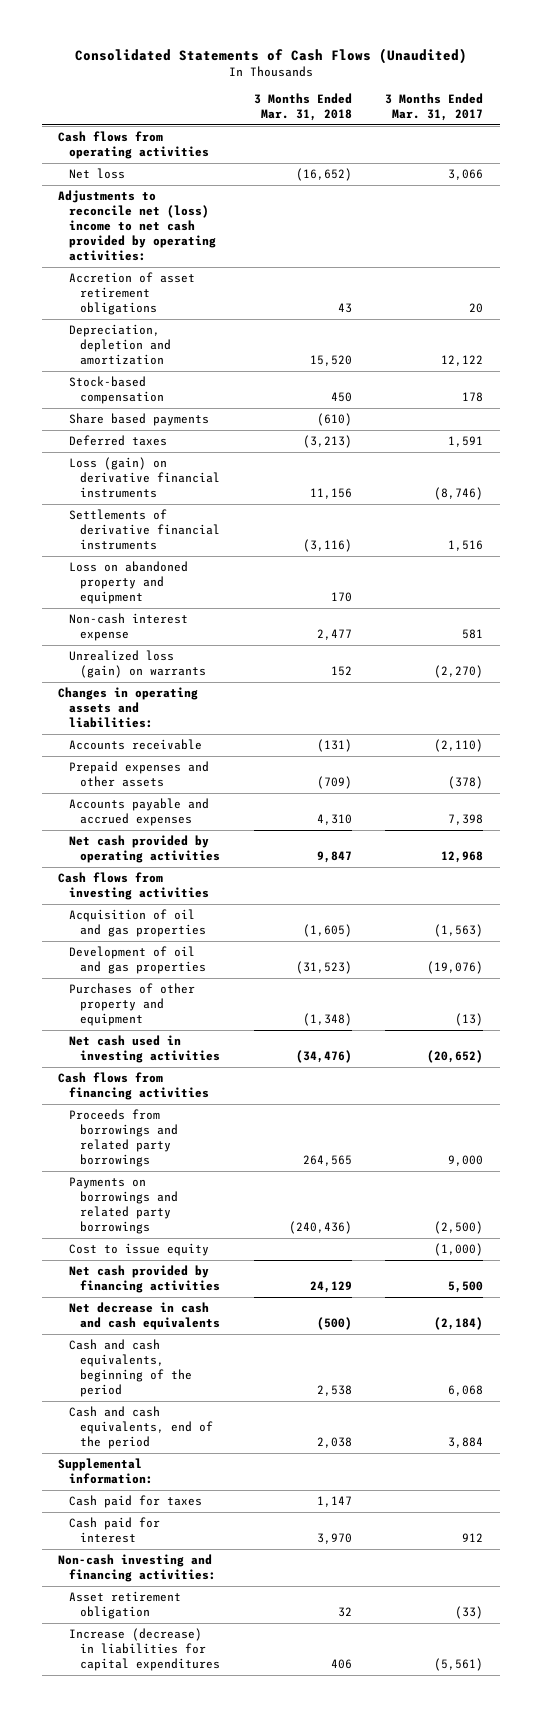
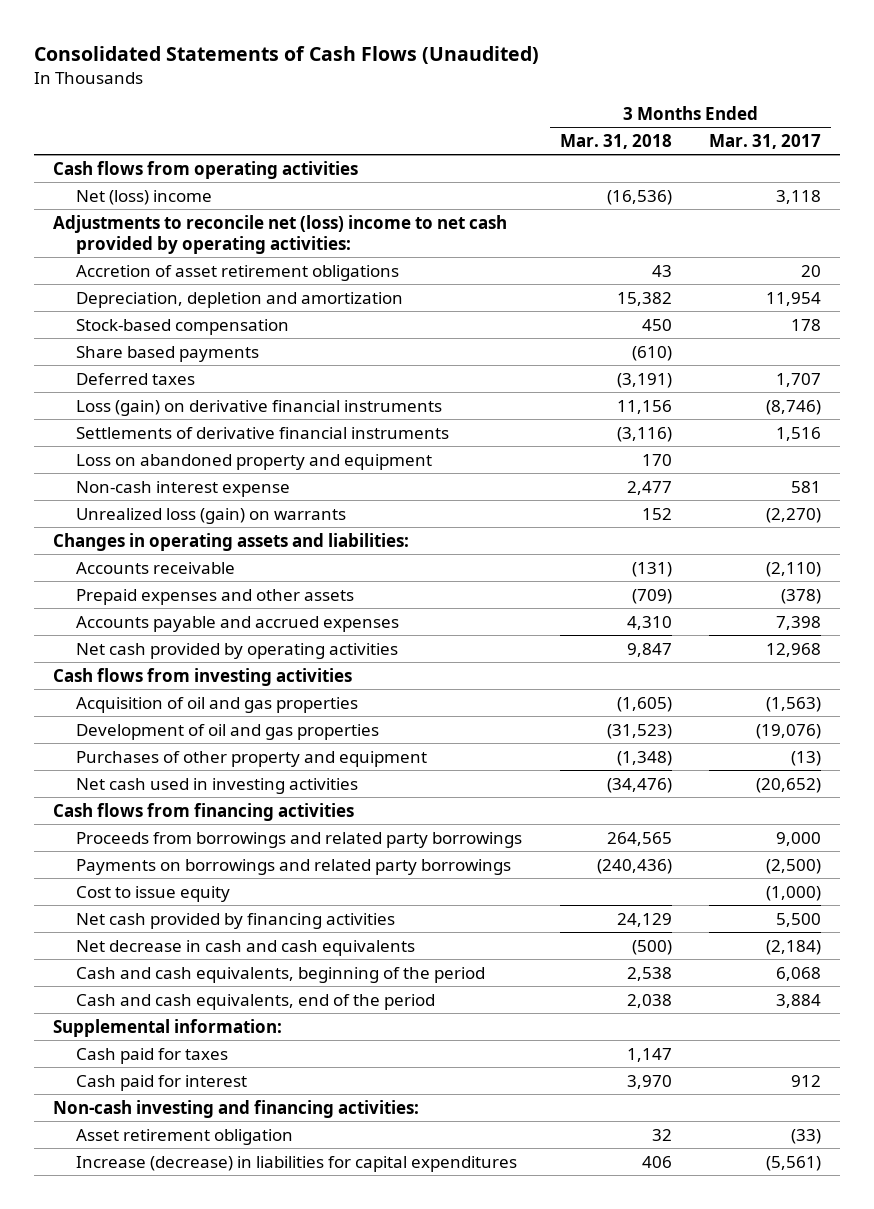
- Net loss | (16,652) | 3,066
+ Net (loss) income | (16,536) | 3,118
- Depreciation, depletion and amortization | 15,520 | 12,122
+ Depreciation, depletion and amortization | 15,382 | 11,954
- Deferred taxes | (3,213) | 1,591
+ Deferred taxes | (3,191) | 1,707

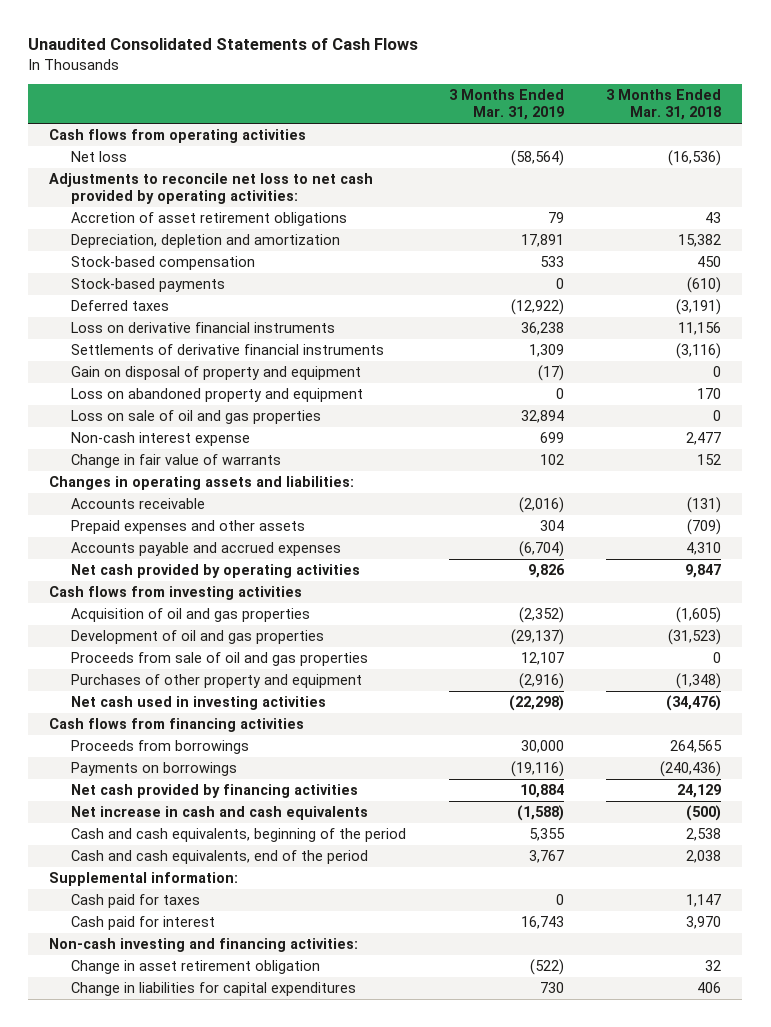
- Consolidated Statements of Cash Flows (Unaudited)
+ Unaudited Consolidated Statements of Cash Flows
- | 3 Months Ended Mar. 31, 2018 | 3 Months Ended Mar. 31, 2017
+ | 3 Months Ended Mar. 31, 2019 | 3 Months Ended Mar. 31, 2018
- Net (loss) income | (16,536) | 3,118
- Adjustments to reconcile net (loss) income to net cash provided by operating activities:
+ Net loss | (58,564) | (16,536)
+ Adjustments to reconcile net loss to net cash provided by operating activities:
- Share based payments | (610) |
+ Stock-based payments | 0 | (610)
- Loss (gain) on derivative financial instruments | 11,156 | (8,746)
+ Loss on derivative financial instruments | 36,238 | 11,156
+ Gain on disposal of property and equipment | (17) | 0
+ Loss on sale of oil and gas properties | 32,894 | 0
- Unrealized loss (gain) on warrants | 152 | (2,270)
+ Change in fair value of warrants | 102 | 152
+ Proceeds from sale of oil and gas properties | 12,107 | 0
- Proceeds from borrowings and related party borrowings | 264,565 | 9,000
- Payments on borrowings and related party borrowings | (240,436) | (2,500)
- Cost to issue equity | | (1,000)
+ Proceeds from borrowings | 30,000 | 264,565
+ Payments on borrowings | (19,116) | (240,436)
- Net decrease in cash and cash equivalents | (500) | (2,184)
+ Net increase in cash and cash equivalents | (1,588) | (500)
- Asset retirement obligation | 32 | (33)
- Increase (decrease) in liabilities for capital expenditures | 406 | (5,561)
+ Change in asset retirement obligation | (522) | 32
+ Change in liabilities for capital expenditures | 730 | 406

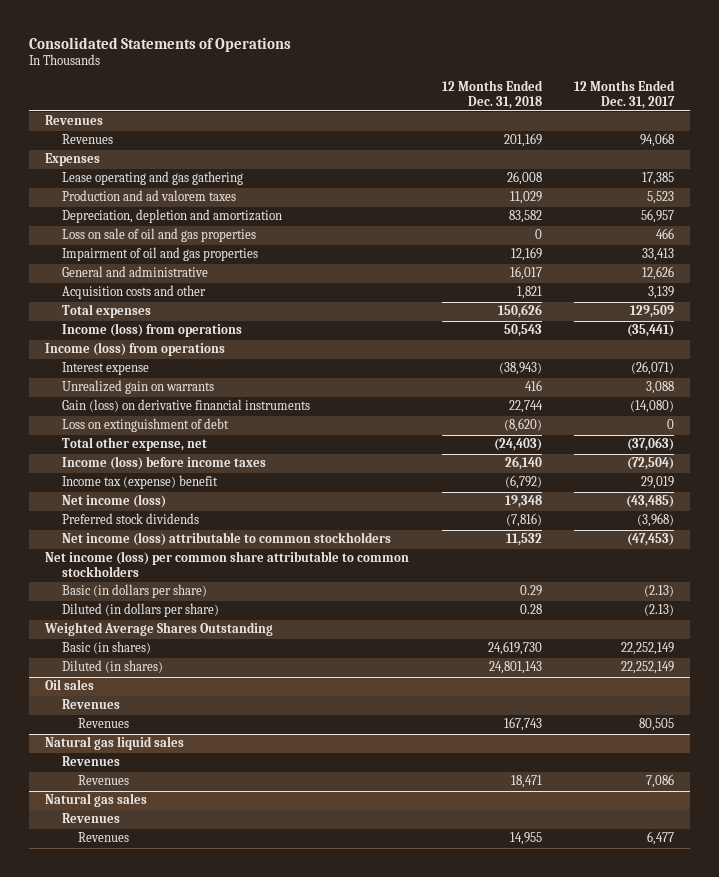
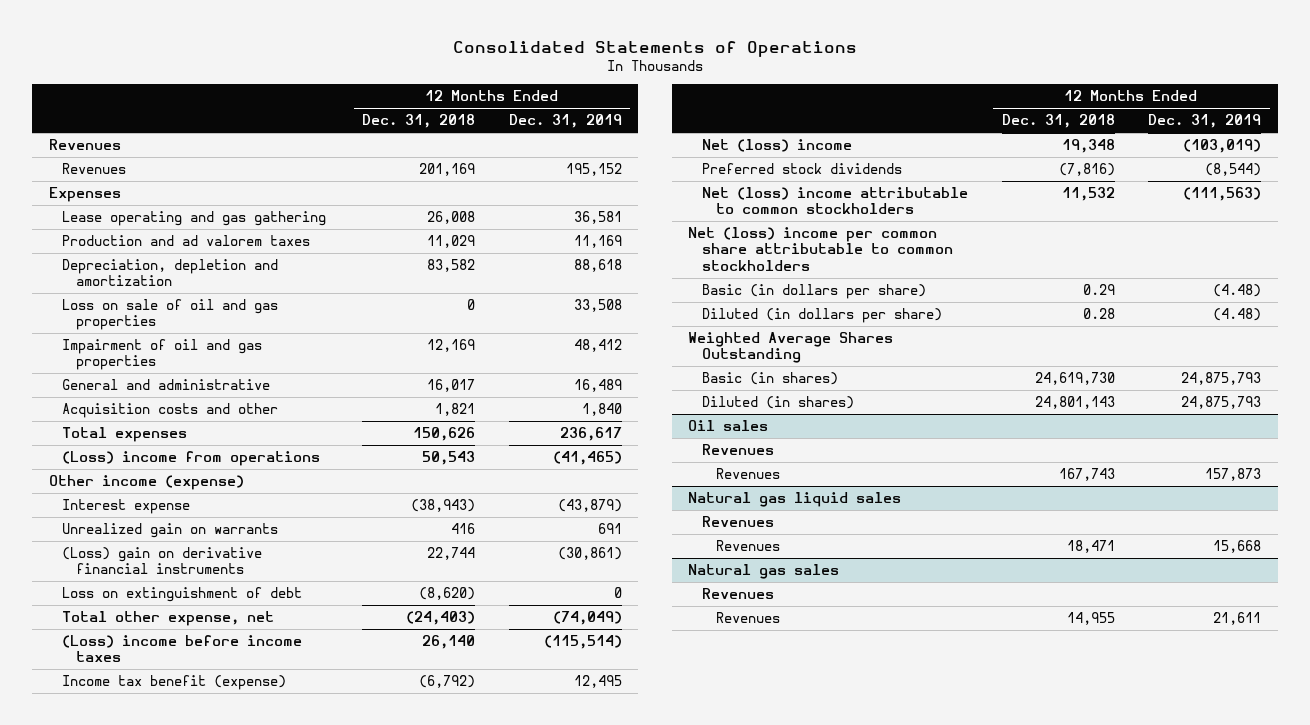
- | 12 Months Ended Dec. 31, 2018 | 12 Months Ended Dec. 31, 2017
+ | 12 Months Ended Dec. 31, 2018 | 12 Months Ended Dec. 31, 2019
- Income (loss) from operations | 50,543 | (35,441)
- Income (loss) from operations
+ (Loss) income from operations | 50,543 | (41,465)
+ Other income (expense)
- Gain (loss) on derivative financial instruments | 22,744 | (14,080)
+ (Loss) gain on derivative financial instruments | 22,744 | (30,861)
- Income (loss) before income taxes | 26,140 | (72,504)
- Income tax (expense) benefit | (6,792) | 29,019
- Net income (loss) | 19,348 | (43,485)
+ (Loss) income before income taxes | 26,140 | (115,514)
+ Income tax benefit (expense) | (6,792) | 12,495
+ Net (loss) income | 19,348 | (103,019)
- Net income (loss) attributable to common stockholders | 11,532 | (47,453)
- Net income (loss) per common share attributable to common stockholders
+ Net (loss) income attributable to common stockholders | 11,532 | (111,563)
+ Net (loss) income per common share attributable to common stockholders

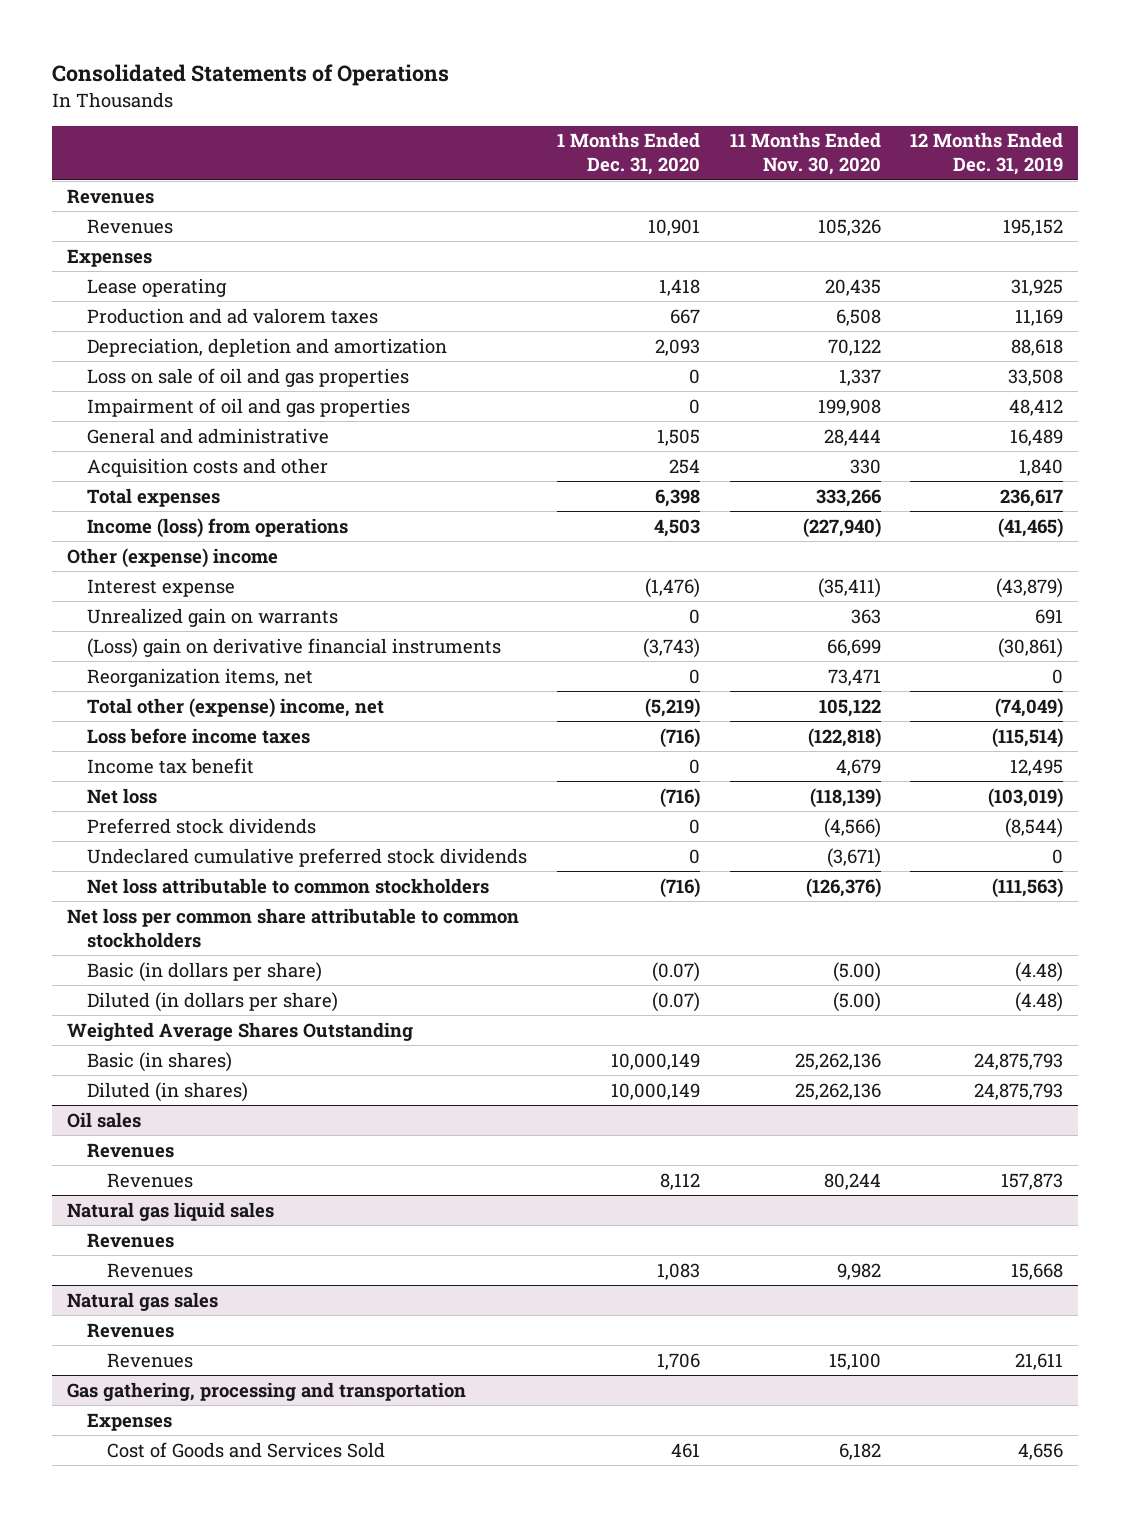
- | 12 Months Ended Dec. 31, 2018 | 12 Months Ended Dec. 31, 2019
+ | 1 Months Ended Dec. 31, 2020 | 11 Months Ended Nov. 30, 2020 | 12 Months Ended Dec. 31, 2019
- Lease operating and gas gathering | 26,008 | 36,581
+ Lease operating | 1,418 | 20,435 | 31,925
- (Loss) income from operations | 50,543 | (41,465)
- Other income (expense)
+ Income (loss) from operations | 4,503 | (227,940) | (41,465)
+ Other (expense) income
- Loss on extinguishment of debt | (8,620) | 0
- Total other expense, net | (24,403) | (74,049)
- (Loss) income before income taxes | 26,140 | (115,514)
- Income tax benefit (expense) | (6,792) | 12,495
- Net (loss) income | 19,348 | (103,019)
+ Reorganization items, net | 0 | 73,471 | 0
+ Total other (expense) income, net | (5,219) | 105,122 | (74,049)
+ Loss before income taxes | (716) | (122,818) | (115,514)
+ Income tax benefit | 0 | 4,679 | 12,495
+ Net loss | (716) | (118,139) | (103,019)
- Net (loss) income attributable to common stockholders | 11,532 | (111,563)
- Net (loss) income per common share attributable to common stockholders
+ Undeclared cumulative preferred stock dividends | 0 | (3,671) | 0
+ Net loss attributable to common stockholders | (716) | (126,376) | (111,563)
+ Net loss per common share attributable to common stockholders
+ Gas gathering, processing and transportation
+ Expenses
+ Cost of Goods and Services Sold | 461 | 6,182 | 4,656

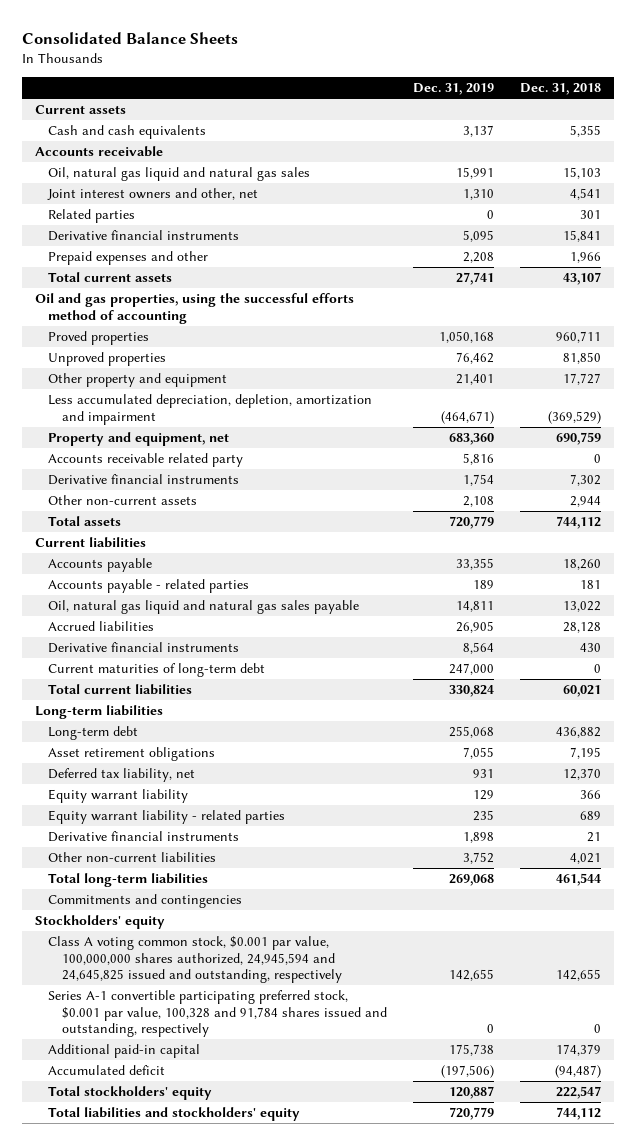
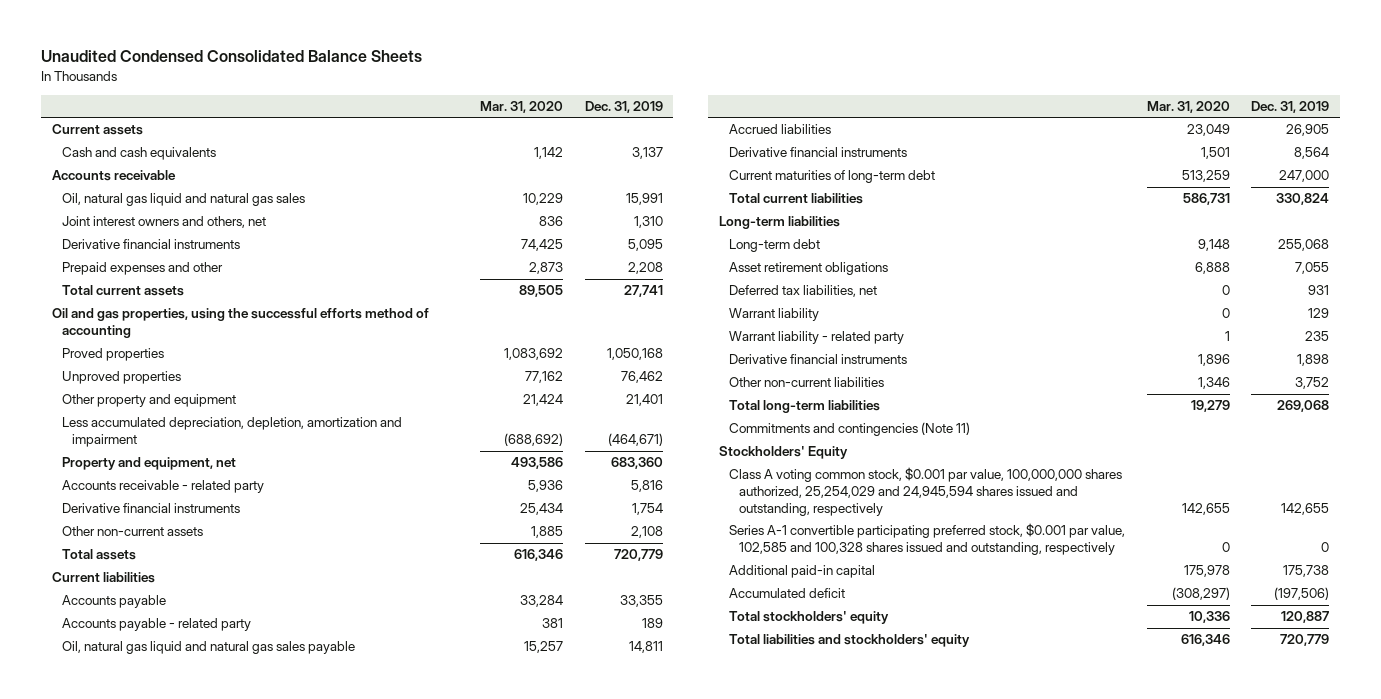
- Consolidated Balance Sheets
+ Unaudited Condensed Consolidated Balance Sheets
- | Dec. 31, 2019 | Dec. 31, 2018
+ | Mar. 31, 2020 | Dec. 31, 2019
- Joint interest owners and other, net | 1,310 | 4,541
- Related parties | 0 | 301
+ Joint interest owners and others, net | 836 | 1,310
- Accounts receivable related party | 5,816 | 0
+ Accounts receivable - related party | 5,936 | 5,816
- Accounts payable - related parties | 189 | 181
+ Accounts payable - related party | 381 | 189
- Deferred tax liability, net | 931 | 12,370
- Equity warrant liability | 129 | 366
- Equity warrant liability - related parties | 235 | 689
+ Deferred tax liabilities, net | 0 | 931
+ Warrant liability | 0 | 129
+ Warrant liability - related party | 1 | 235
- Commitments and contingencies
- Stockholders' equity
- Class A voting common stock, $0.001 par value, 100,000,000 shares authorized, 24,945,594 and 24,645,825 issued and outstanding, respectively | 142,655 | 142,655
- Series A-1 convertible participating preferred stock, $0.001 par value, 100,328 and 91,784 shares issued and outstanding, respectively | 0 | 0
+ Commitments and contingencies (Note 11)
+ Stockholders' Equity
+ Class A voting common stock, $0.001 par value, 100,000,000 shares authorized, 25,254,029 and 24,945,594 shares issued and outstanding, respectively | 142,655 | 142,655
+ Series A-1 convertible participating preferred stock, $0.001 par value, 102,585 and 100,328 shares issued and outstanding, respectively | 0 | 0

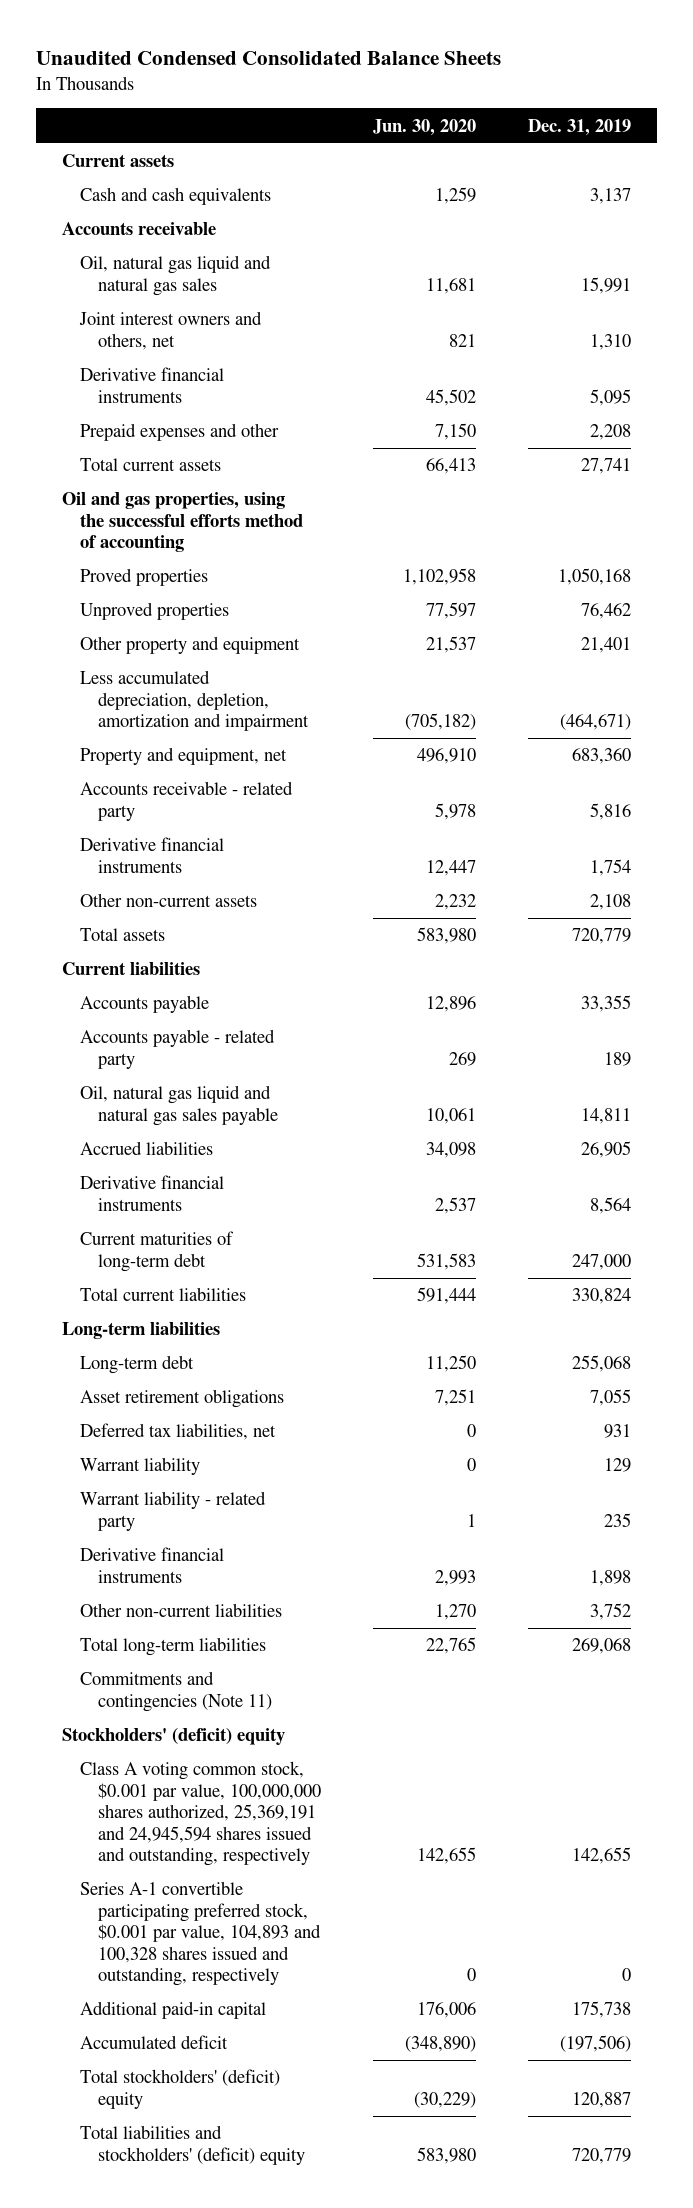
- | Mar. 31, 2020 | Dec. 31, 2019
+ | Jun. 30, 2020 | Dec. 31, 2019
- Stockholders' Equity
- Class A voting common stock, $0.001 par value, 100,000,000 shares authorized, 25,254,029 and 24,945,594 shares issued and outstanding, respectively | 142,655 | 142,655
- Series A-1 convertible participating preferred stock, $0.001 par value, 102,585 and 100,328 shares issued and outstanding, respectively | 0 | 0
+ Stockholders' (deficit) equity
+ Class A voting common stock, $0.001 par value, 100,000,000 shares authorized, 25,369,191 and 24,945,594 shares issued and outstanding, respectively | 142,655 | 142,655
+ Series A-1 convertible participating preferred stock, $0.001 par value, 104,893 and 100,328 shares issued and outstanding, respectively | 0 | 0
- Total stockholders' equity | 10,336 | 120,887
- Total liabilities and stockholders' equity | 616,346 | 720,779
+ Total stockholders' (deficit) equity | (30,229) | 120,887
+ Total liabilities and stockholders' (deficit) equity | 583,980 | 720,779

